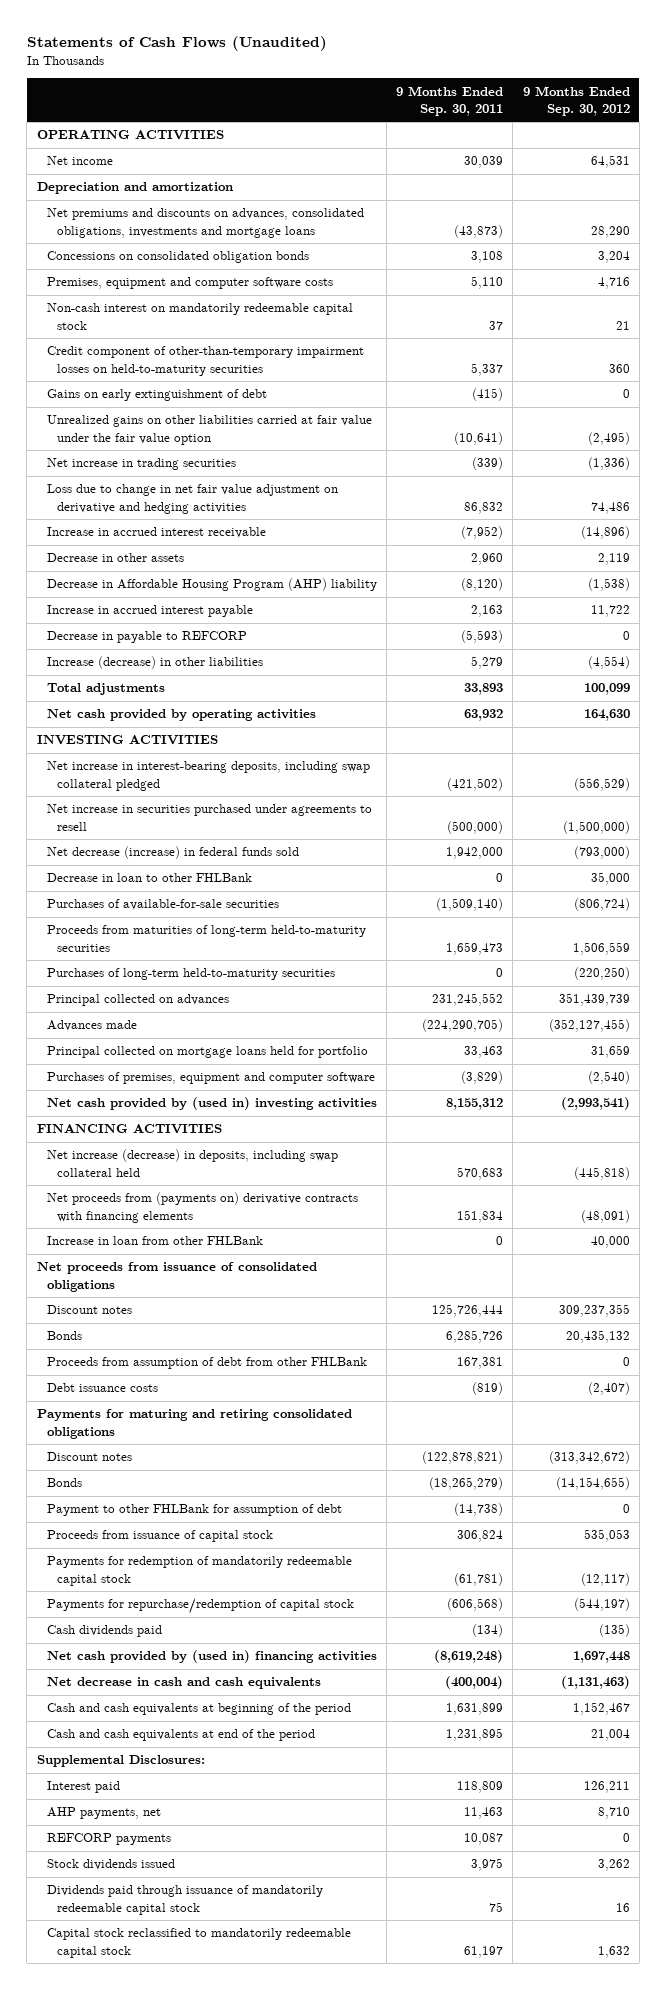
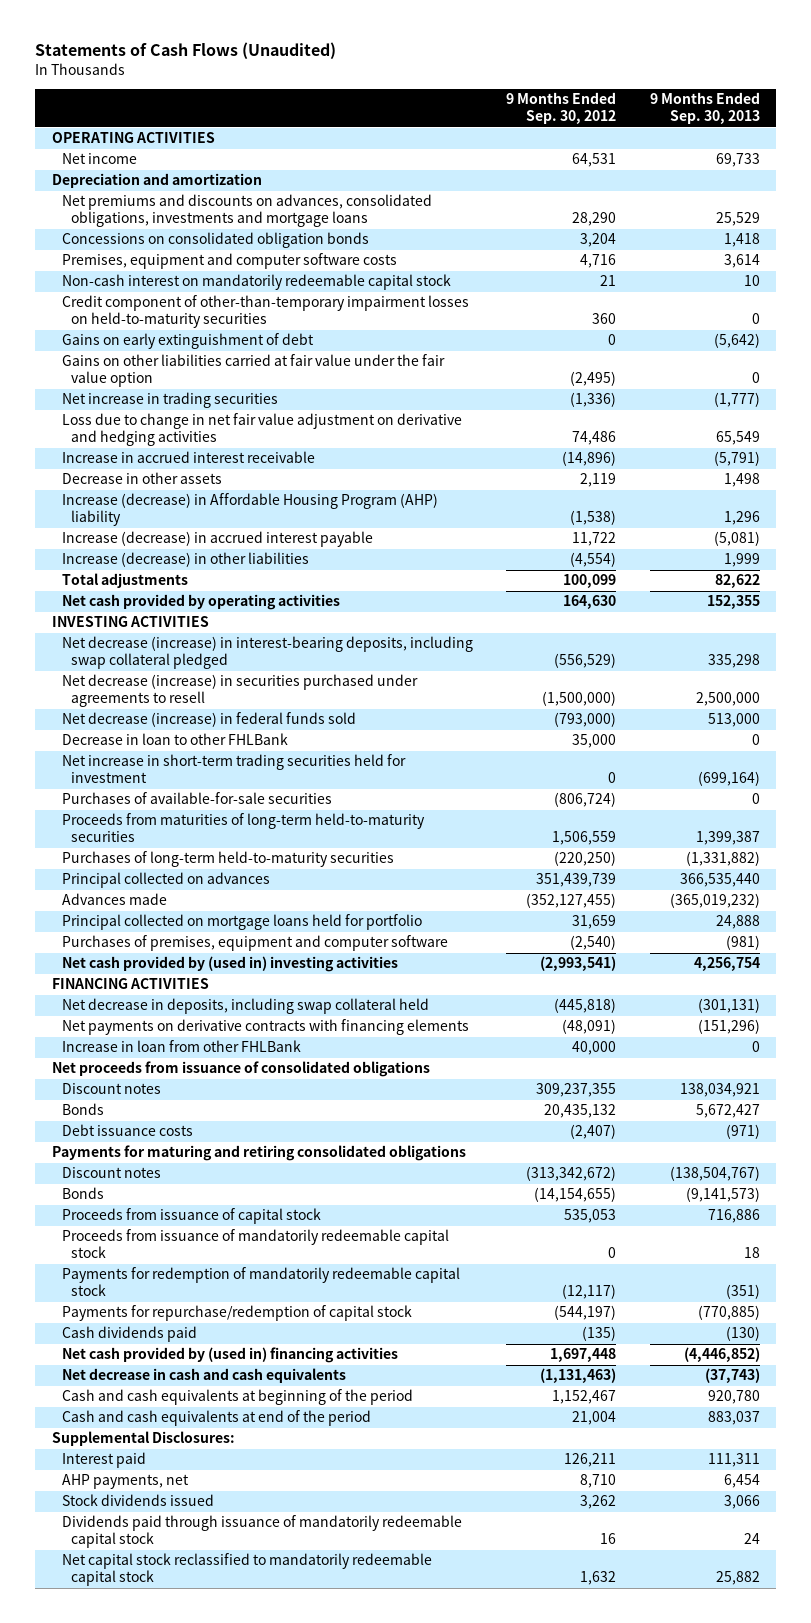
- | 9 Months Ended Sep. 30, 2011 | 9 Months Ended Sep. 30, 2012
+ | 9 Months Ended Sep. 30, 2012 | 9 Months Ended Sep. 30, 2013
- Unrealized gains on other liabilities carried at fair value under the fair value option | (10,641) | (2,495)
+ Gains on other liabilities carried at fair value under the fair value option | (2,495) | 0
- Decrease in Affordable Housing Program (AHP) liability | (8,120) | (1,538)
- Increase in accrued interest payable | 2,163 | 11,722
- Decrease in payable to REFCORP | (5,593) | 0
+ Increase (decrease) in Affordable Housing Program (AHP) liability | (1,538) | 1,296
+ Increase (decrease) in accrued interest payable | 11,722 | (5,081)
- Net increase in interest-bearing deposits, including swap collateral pledged | (421,502) | (556,529)
- Net increase in securities purchased under agreements to resell | (500,000) | (1,500,000)
+ Net decrease (increase) in interest-bearing deposits, including swap collateral pledged | (556,529) | 335,298
+ Net decrease (increase) in securities purchased under agreements to resell | (1,500,000) | 2,500,000
+ Net increase in short-term trading securities held for investment | 0 | (699,164)
- Net increase (decrease) in deposits, including swap collateral held | 570,683 | (445,818)
- Net proceeds from (payments on) derivative contracts with financing elements | 151,834 | (48,091)
+ Net decrease in deposits, including swap collateral held | (445,818) | (301,131)
+ Net payments on derivative contracts with financing elements | (48,091) | (151,296)
- Proceeds from assumption of debt from other FHLBank | 167,381 | 0
- Payment to other FHLBank for assumption of debt | (14,738) | 0
+ Proceeds from issuance of mandatorily redeemable capital stock | 0 | 18
- REFCORP payments | 10,087 | 0
- Capital stock reclassified to mandatorily redeemable capital stock | 61,197 | 1,632
+ Net capital stock reclassified to mandatorily redeemable capital stock | 1,632 | 25,882

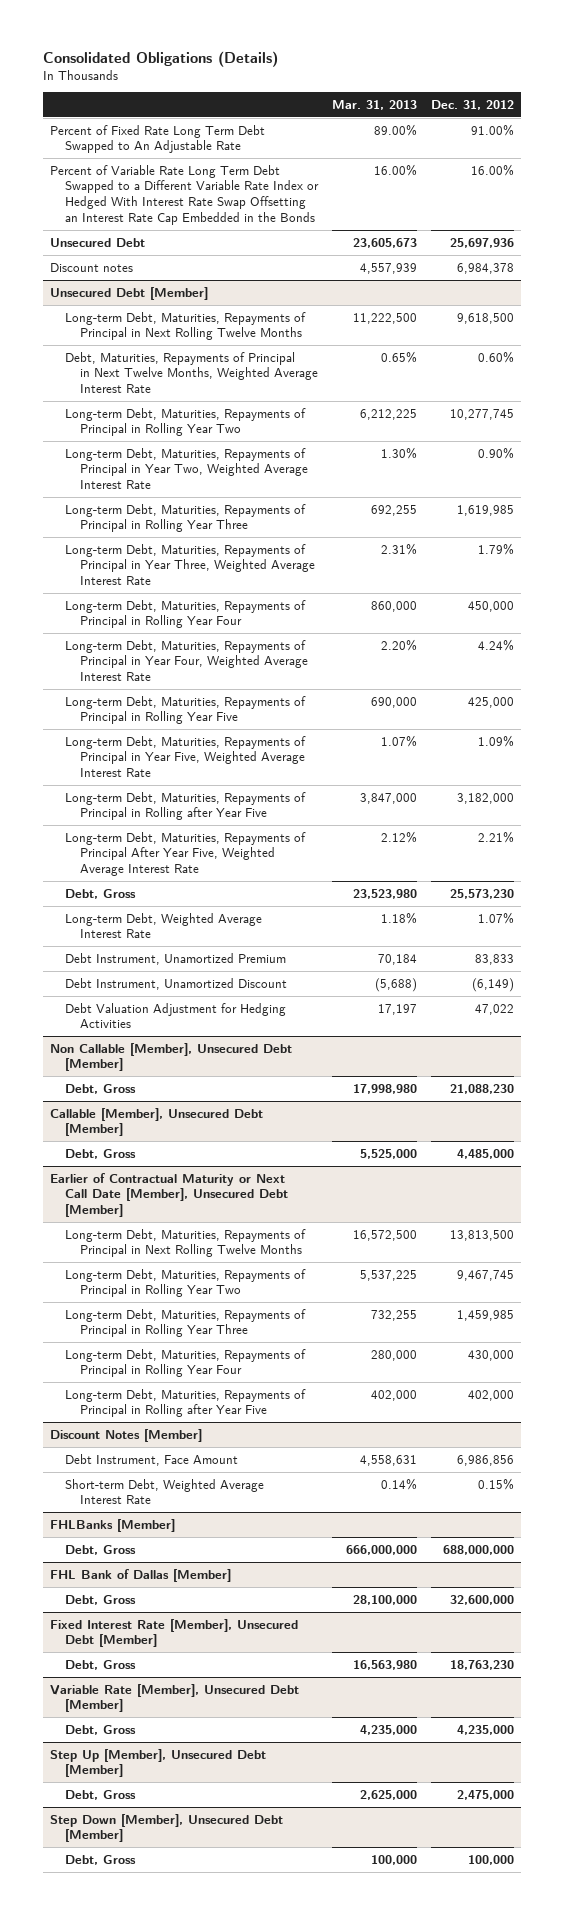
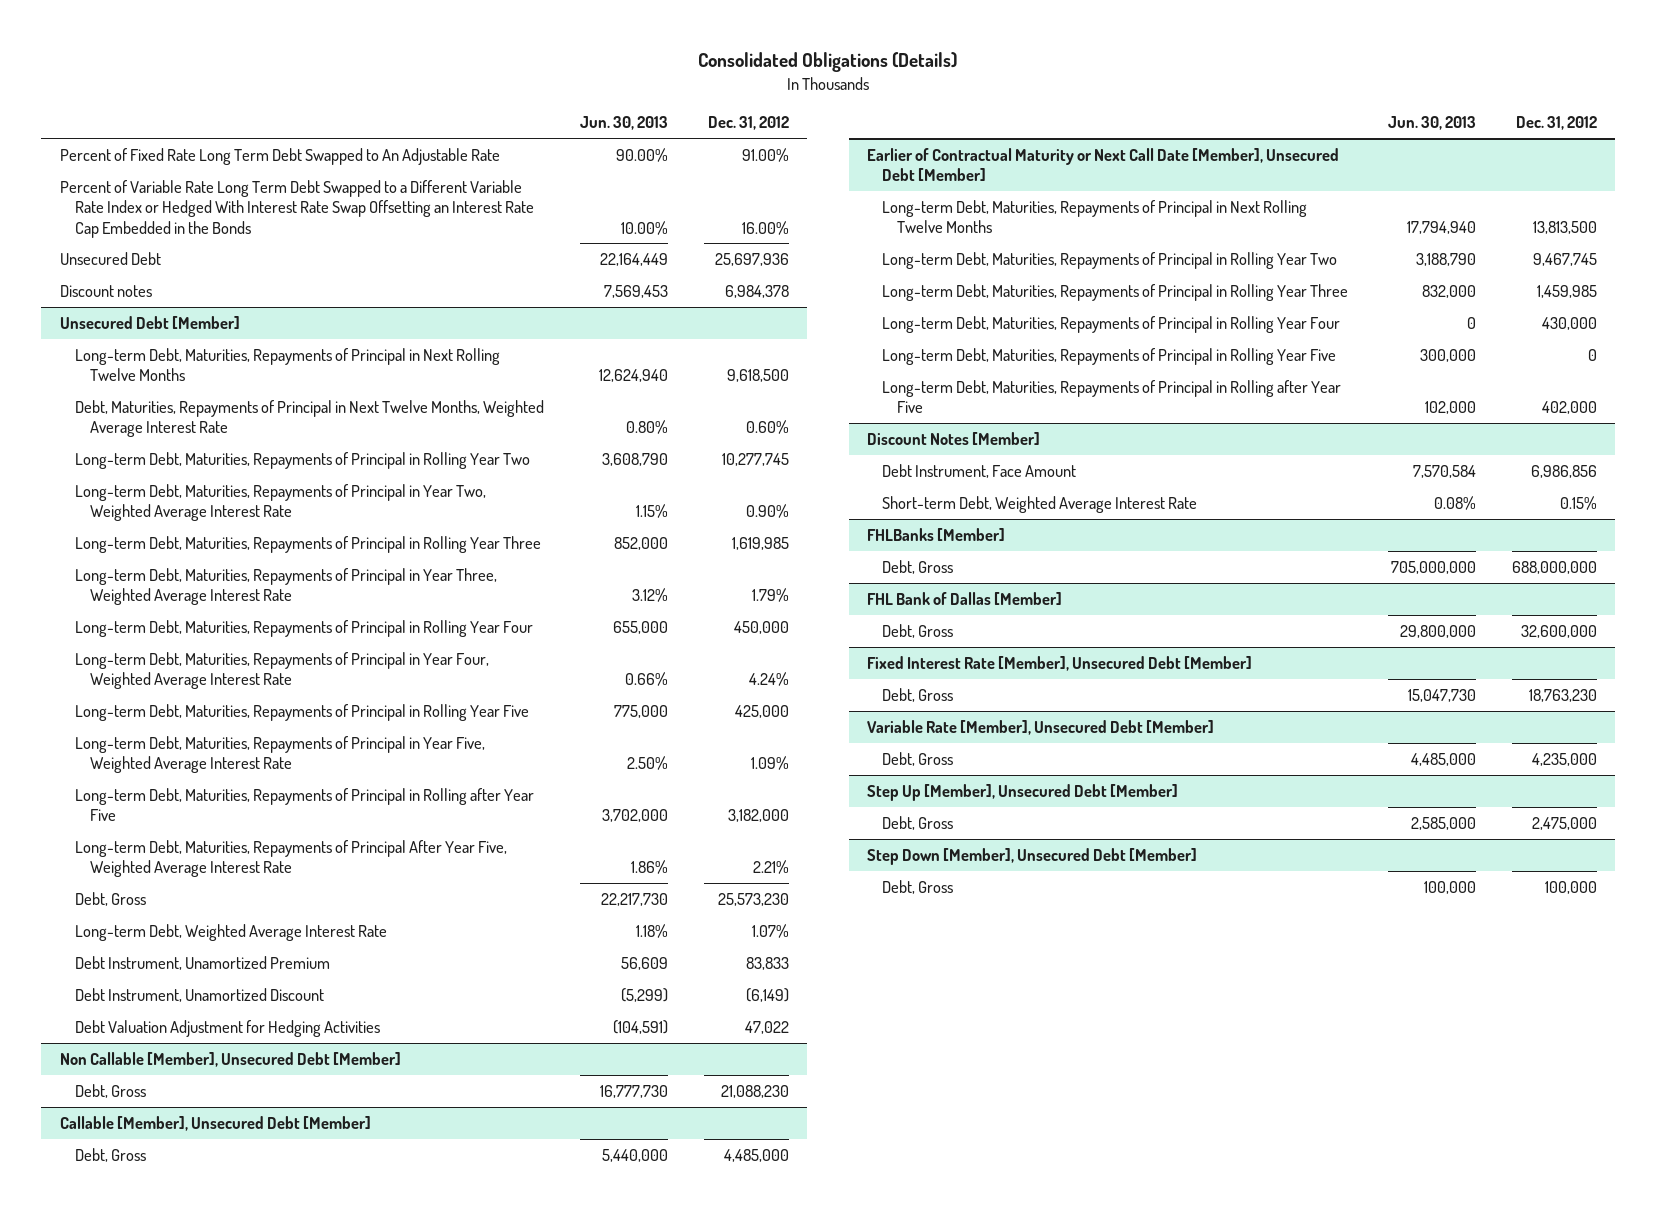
- | Mar. 31, 2013 | Dec. 31, 2012
+ | Jun. 30, 2013 | Dec. 31, 2012
@ Earlier of Contractual Maturity or Next Call Date [Member], Unsecured Debt [Member]
+ Long-term Debt, Maturities, Repayments of Principal in Rolling Year Five | 300,000 | 0

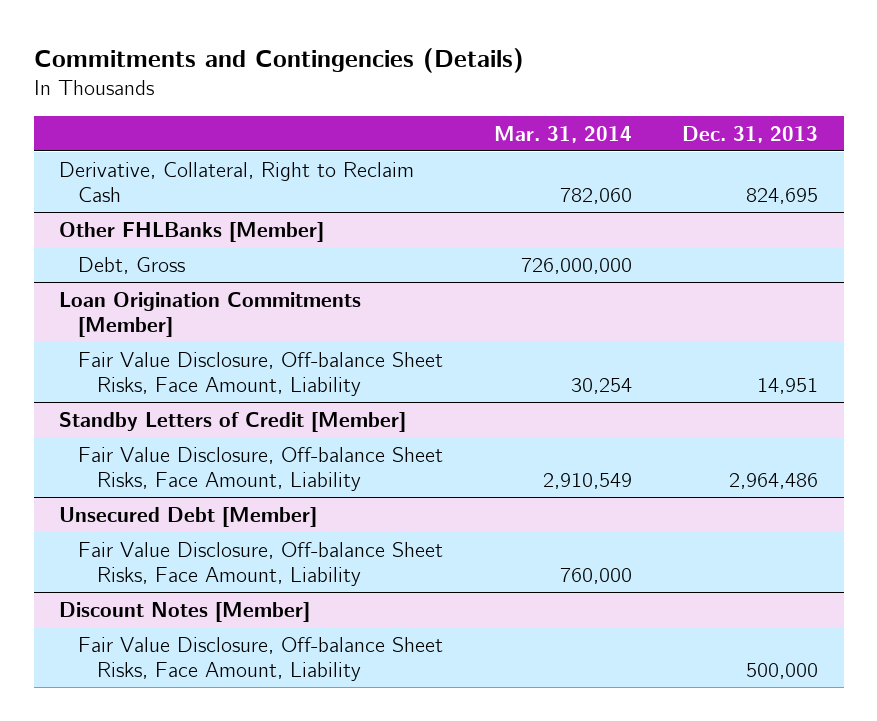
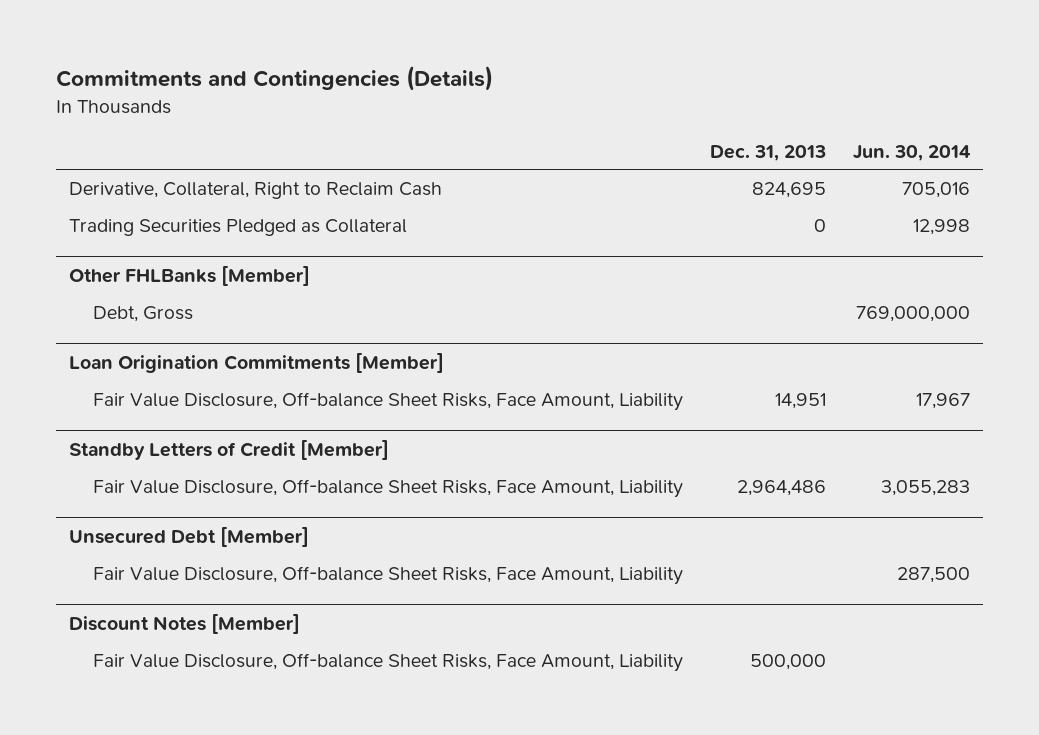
- | Mar. 31, 2014 | Dec. 31, 2013
+ | Dec. 31, 2013 | Jun. 30, 2014
+ Trading Securities Pledged as Collateral | 0 | 12,998

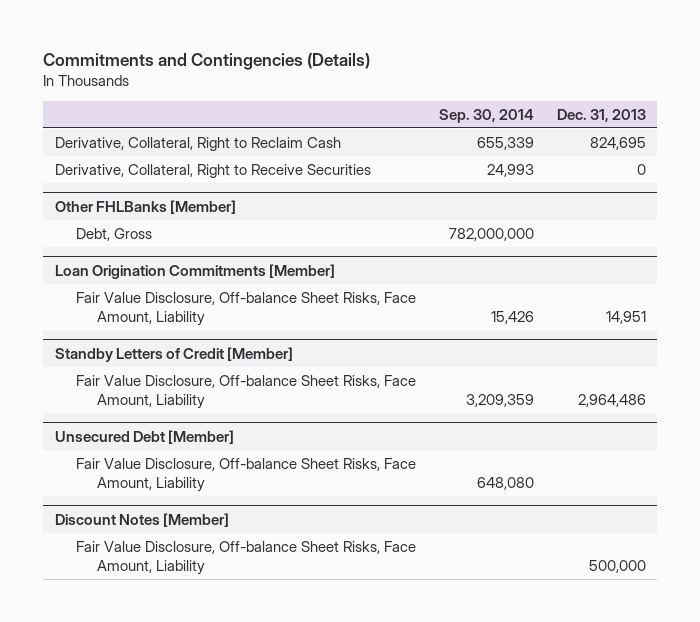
- | Dec. 31, 2013 | Jun. 30, 2014
+ | Sep. 30, 2014 | Dec. 31, 2013
- Trading Securities Pledged as Collateral | 0 | 12,998
+ Derivative, Collateral, Right to Receive Securities | 24,993 | 0

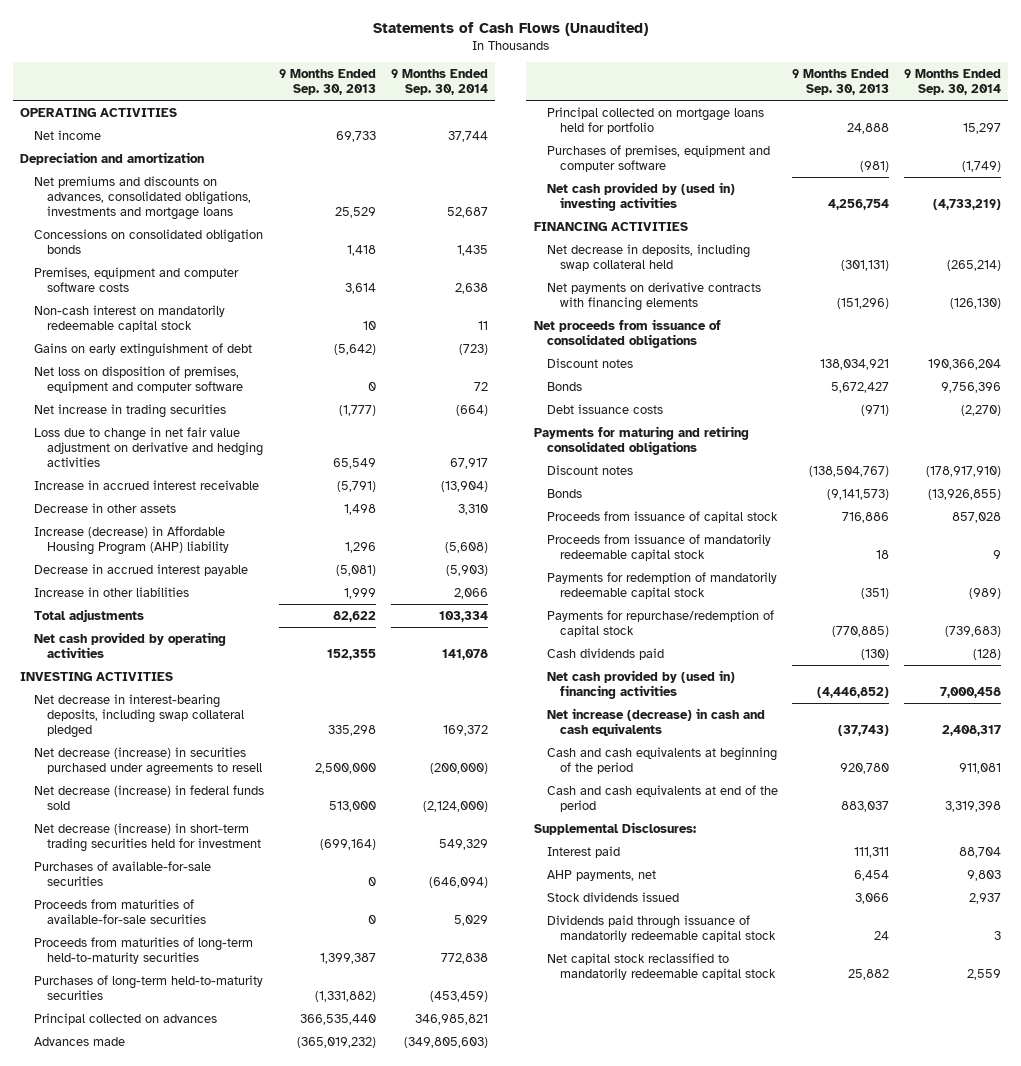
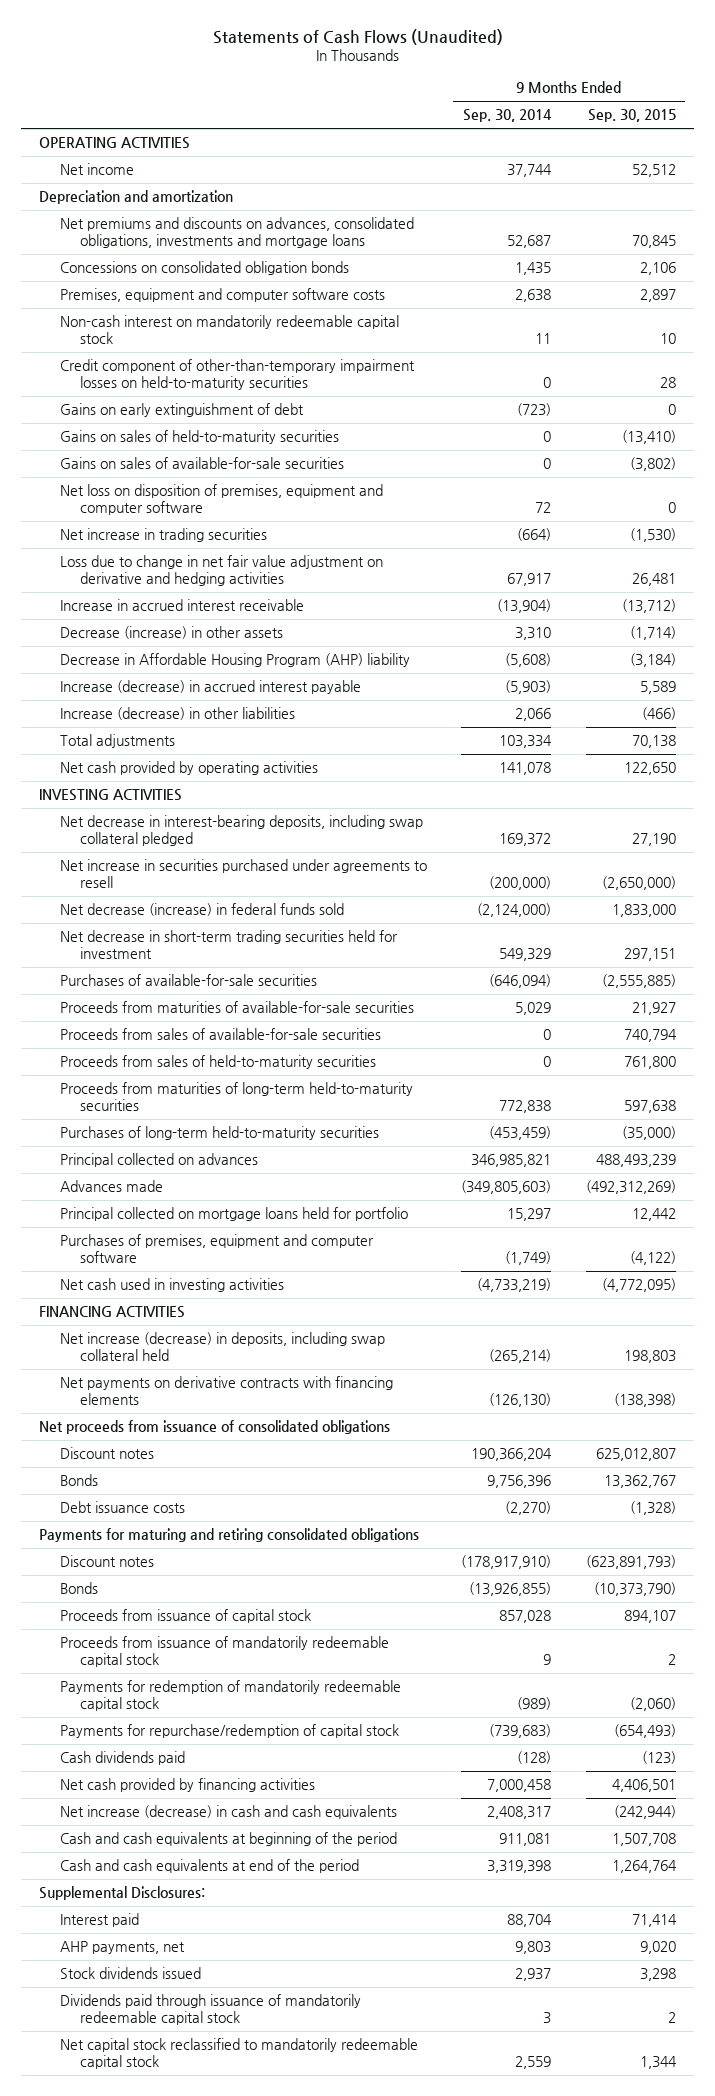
- | 9 Months Ended Sep. 30, 2013 | 9 Months Ended Sep. 30, 2014
+ | 9 Months Ended Sep. 30, 2014 | 9 Months Ended Sep. 30, 2015
+ Credit component of other-than-temporary impairment losses on held-to-maturity securities | 0 | 28
+ Gains on sales of held-to-maturity securities | 0 | (13,410)
+ Gains on sales of available-for-sale securities | 0 | (3,802)
- Decrease in other assets | 1,498 | 3,310
- Increase (decrease) in Affordable Housing Program (AHP) liability | 1,296 | (5,608)
- Decrease in accrued interest payable | (5,081) | (5,903)
- Increase in other liabilities | 1,999 | 2,066
+ Decrease (increase) in other assets | 3,310 | (1,714)
+ Decrease in Affordable Housing Program (AHP) liability | (5,608) | (3,184)
+ Increase (decrease) in accrued interest payable | (5,903) | 5,589
+ Increase (decrease) in other liabilities | 2,066 | (466)
- Net decrease (increase) in securities purchased under agreements to resell | 2,500,000 | (200,000)
+ Net increase in securities purchased under agreements to resell | (200,000) | (2,650,000)
- Net decrease (increase) in short-term trading securities held for investment | (699,164) | 549,329
+ Net decrease in short-term trading securities held for investment | 549,329 | 297,151
+ Proceeds from sales of available-for-sale securities | 0 | 740,794
+ Proceeds from sales of held-to-maturity securities | 0 | 761,800
- Net cash provided by (used in) investing activities | 4,256,754 | (4,733,219)
+ Net cash used in investing activities | (4,733,219) | (4,772,095)
- Net decrease in deposits, including swap collateral held | (301,131) | (265,214)
+ Net increase (decrease) in deposits, including swap collateral held | (265,214) | 198,803
- Net cash provided by (used in) financing activities | (4,446,852) | 7,000,458
+ Net cash provided by financing activities | 7,000,458 | 4,406,501

